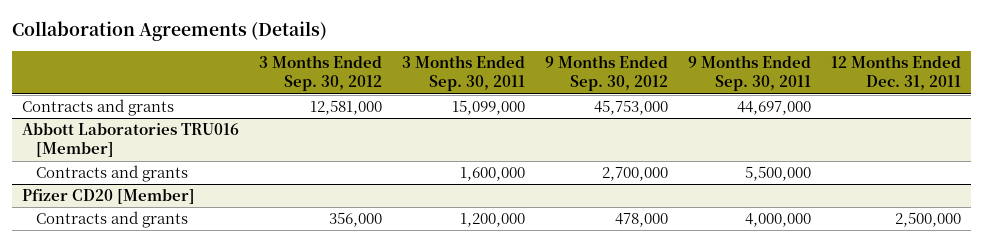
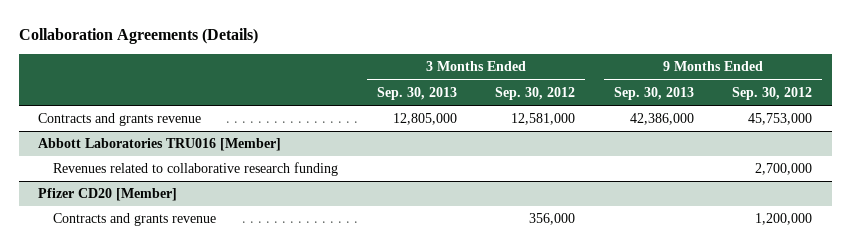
- | 3 Months Ended Sep. 30, 2012 | 3 Months Ended Sep. 30, 2011 | 9 Months Ended Sep. 30, 2012 | 9 Months Ended Sep. 30, 2011 | 12 Months Ended Dec. 31, 2011
+ | 3 Months Ended Sep. 30, 2013 | 3 Months Ended Sep. 30, 2012 | 9 Months Ended Sep. 30, 2013 | 9 Months Ended Sep. 30, 2012
- Contracts and grants | 12,581,000 | 15,099,000 | 45,753,000 | 44,697,000 |
+ Contracts and grants revenue | 12,805,000 | 12,581,000 | 42,386,000 | 45,753,000
@ Abbott Laboratories TRU016 [Member]
- Contracts and grants | | 1,600,000 | 2,700,000 | 5,500,000 |
+ Revenues related to collaborative research funding | | | | 2,700,000
@ Pfizer CD20 [Member]
- Contracts and grants | 356,000 | 1,200,000 | 478,000 | 4,000,000 | 2,500,000
+ Contracts and grants revenue | | 356,000 | | 1,200,000

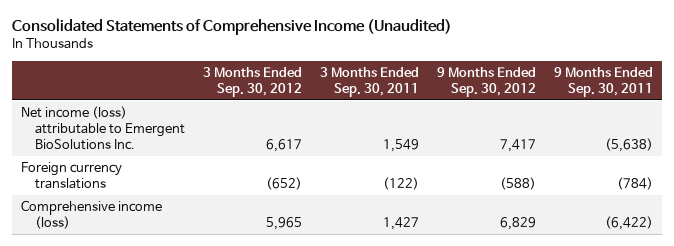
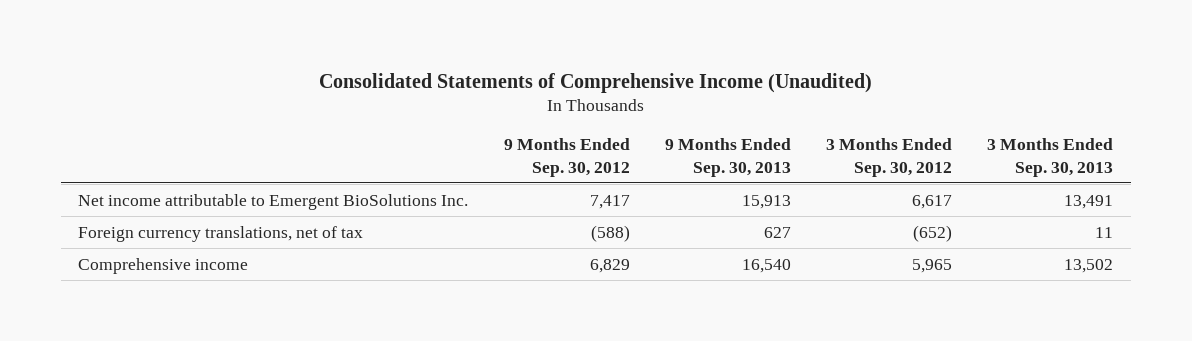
- | 3 Months Ended Sep. 30, 2012 | 3 Months Ended Sep. 30, 2011 | 9 Months Ended Sep. 30, 2012 | 9 Months Ended Sep. 30, 2011
+ | 9 Months Ended Sep. 30, 2012 | 9 Months Ended Sep. 30, 2013 | 3 Months Ended Sep. 30, 2012 | 3 Months Ended Sep. 30, 2013
- Net income (loss) attributable to Emergent BioSolutions Inc. | 6,617 | 1,549 | 7,417 | (5,638)
- Foreign currency translations | (652) | (122) | (588) | (784)
- Comprehensive income (loss) | 5,965 | 1,427 | 6,829 | (6,422)
+ Net income attributable to Emergent BioSolutions Inc. | 7,417 | 15,913 | 6,617 | 13,491
+ Foreign currency translations, net of tax | (588) | 627 | (652) | 11
+ Comprehensive income | 6,829 | 16,540 | 5,965 | 13,502

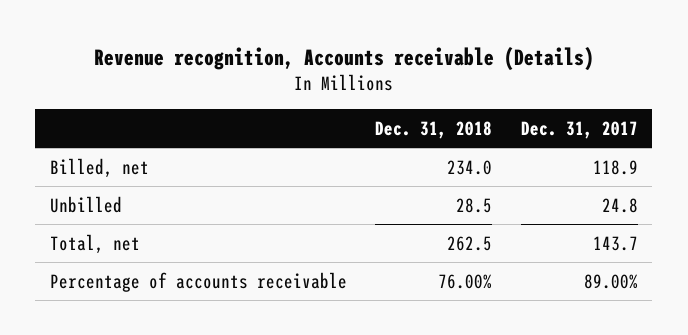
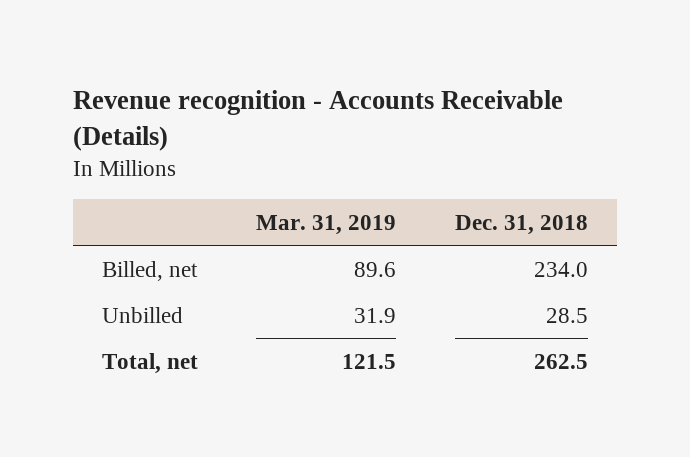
- Revenue recognition, Accounts receivable (Details)
+ Revenue recognition - Accounts Receivable (Details)
- | Dec. 31, 2018 | Dec. 31, 2017
+ | Mar. 31, 2019 | Dec. 31, 2018
- Percentage of accounts receivable | 76.00% | 89.00%

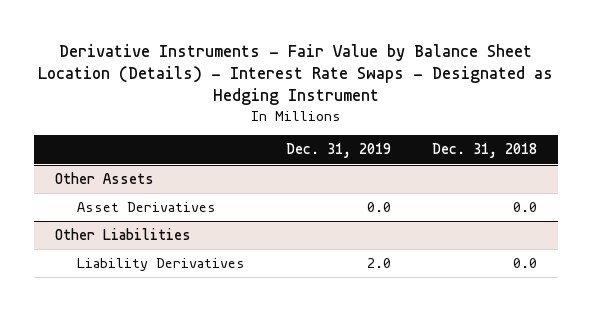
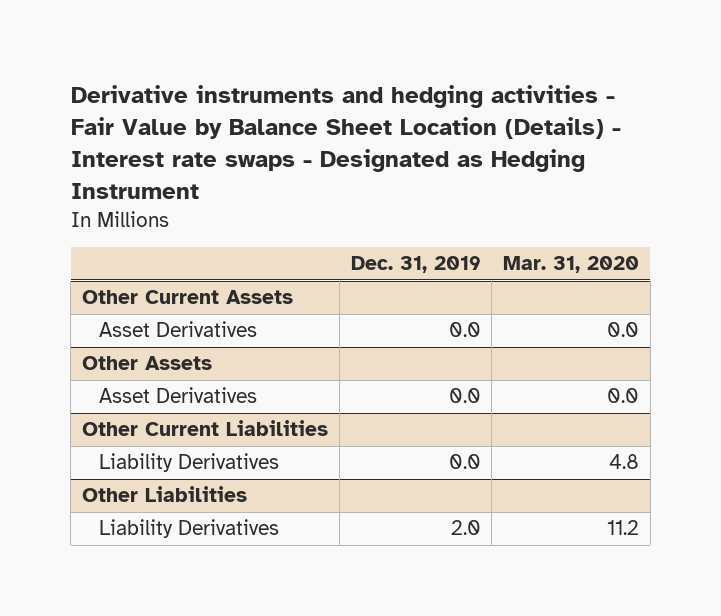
- Derivative Instruments - Fair Value by Balance Sheet Location (Details) - Interest Rate Swaps - Designated as Hedging Instrument
+ Derivative instruments and hedging activities - Fair Value by Balance Sheet Location (Details) - Interest rate swaps - Designated as Hedging Instrument
- | Dec. 31, 2019 | Dec. 31, 2018
+ | Dec. 31, 2019 | Mar. 31, 2020
+ Other Current Assets
+ Asset Derivatives | 0.0 | 0.0
+ Other Current Liabilities
+ Liability Derivatives | 0.0 | 4.8

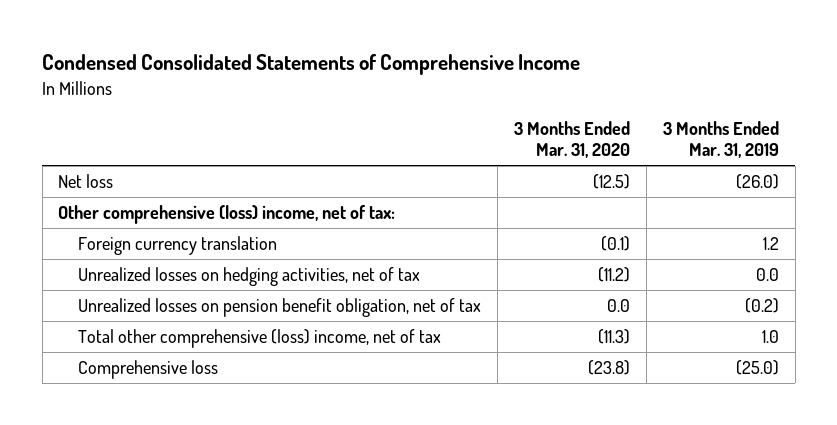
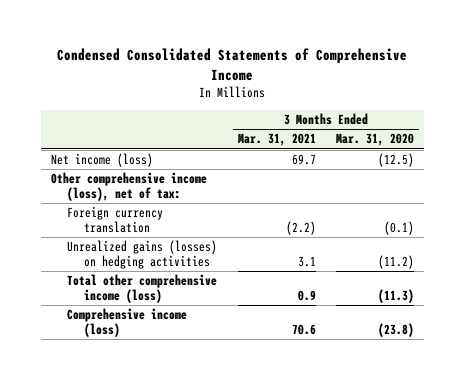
- | 3 Months Ended Mar. 31, 2020 | 3 Months Ended Mar. 31, 2019
+ | 3 Months Ended Mar. 31, 2021 | 3 Months Ended Mar. 31, 2020
- Net loss | (12.5) | (26.0)
- Other comprehensive (loss) income, net of tax:
+ Net income (loss) | 69.7 | (12.5)
+ Other comprehensive income (loss), net of tax:
- Unrealized losses on hedging activities, net of tax | (11.2) | 0.0
- Unrealized losses on pension benefit obligation, net of tax | 0.0 | (0.2)
- Total other comprehensive (loss) income, net of tax | (11.3) | 1.0
- Comprehensive loss | (23.8) | (25.0)
+ Unrealized gains (losses) on hedging activities | 3.1 | (11.2)
+ Total other comprehensive income (loss) | 0.9 | (11.3)
+ Comprehensive income (loss) | 70.6 | (23.8)

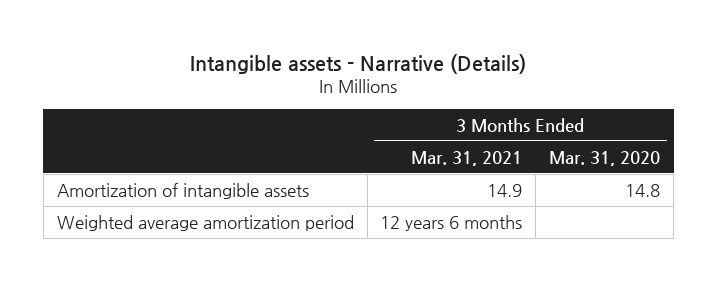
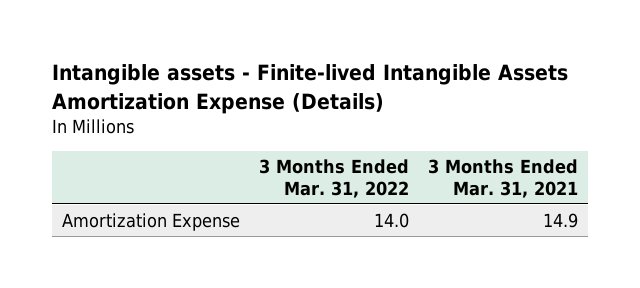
- Intangible assets - Narrative (Details)
+ Intangible assets - Finite-lived Intangible Assets Amortization Expense (Details)
- | 3 Months Ended Mar. 31, 2021 | 3 Months Ended Mar. 31, 2020
+ | 3 Months Ended Mar. 31, 2022 | 3 Months Ended Mar. 31, 2021
- Amortization of intangible assets | 14.9 | 14.8
- Weighted average amortization period | 12 years 6 months |
+ Amortization Expense | 14.0 | 14.9

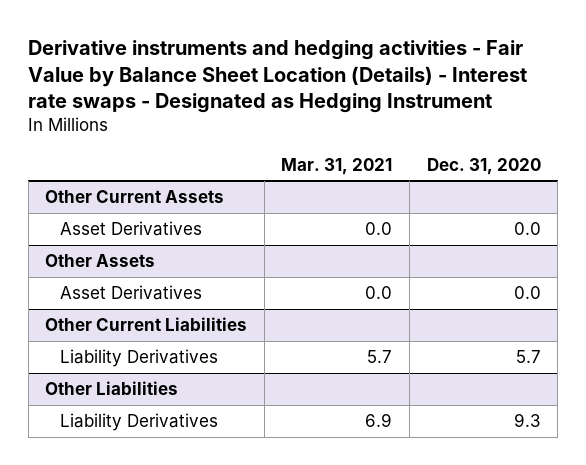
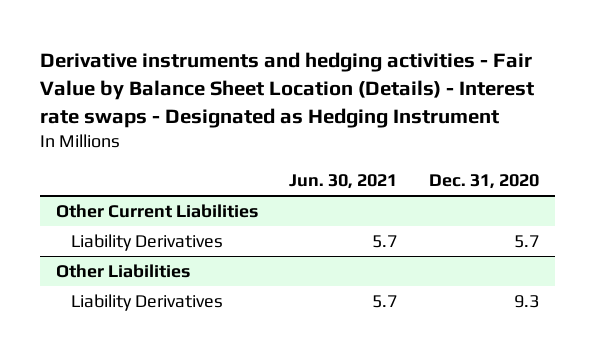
- | Mar. 31, 2021 | Dec. 31, 2020
+ | Jun. 30, 2021 | Dec. 31, 2020
- Other Current Assets
- Asset Derivatives | 0.0 | 0.0
- Other Assets
- Asset Derivatives | 0.0 | 0.0

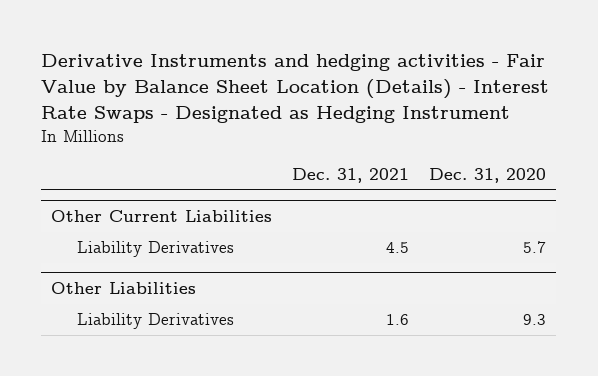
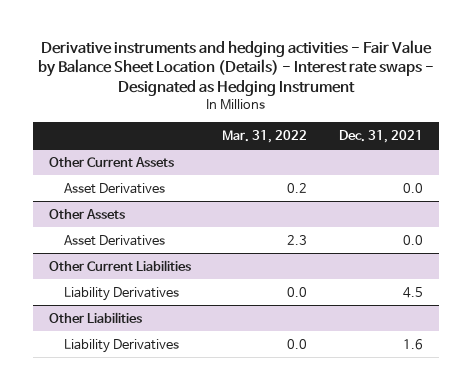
- Derivative Instruments and hedging activities - Fair Value by Balance Sheet Location (Details) - Interest Rate Swaps - Designated as Hedging Instrument
+ Derivative instruments and hedging activities - Fair Value by Balance Sheet Location (Details) - Interest rate swaps - Designated as Hedging Instrument
- | Dec. 31, 2021 | Dec. 31, 2020
+ | Mar. 31, 2022 | Dec. 31, 2021
+ Other Current Assets
+ Asset Derivatives | 0.2 | 0.0
+ Other Assets
+ Asset Derivatives | 2.3 | 0.0

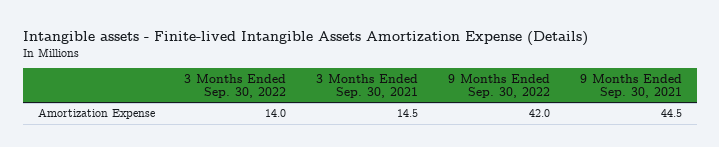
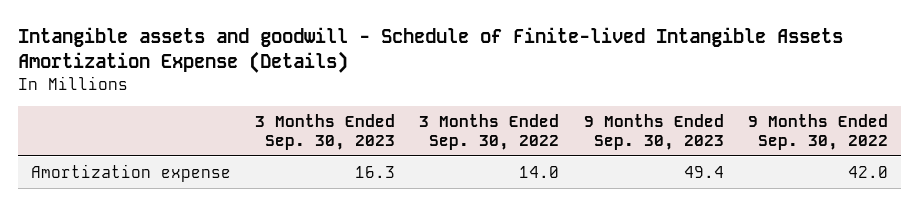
- Intangible assets - Finite-lived Intangible Assets Amortization Expense (Details)
+ Intangible assets and goodwill - Schedule of Finite-lived Intangible Assets Amortization Expense (Details)
- | 3 Months Ended Sep. 30, 2022 | 3 Months Ended Sep. 30, 2021 | 9 Months Ended Sep. 30, 2022 | 9 Months Ended Sep. 30, 2021
+ | 3 Months Ended Sep. 30, 2023 | 3 Months Ended Sep. 30, 2022 | 9 Months Ended Sep. 30, 2023 | 9 Months Ended Sep. 30, 2022
- Amortization Expense | 14.0 | 14.5 | 42.0 | 44.5
+ Amortization expense | 16.3 | 14.0 | 49.4 | 42.0

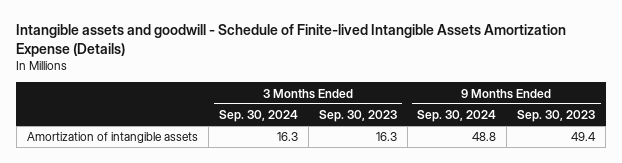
- | 3 Months Ended Sep. 30, 2023 | 3 Months Ended Sep. 30, 2022 | 9 Months Ended Sep. 30, 2023 | 9 Months Ended Sep. 30, 2022
+ | 3 Months Ended Sep. 30, 2024 | 3 Months Ended Sep. 30, 2023 | 9 Months Ended Sep. 30, 2024 | 9 Months Ended Sep. 30, 2023
- Amortization expense | 16.3 | 14.0 | 49.4 | 42.0
+ Amortization of intangible assets | 16.3 | 16.3 | 48.8 | 49.4

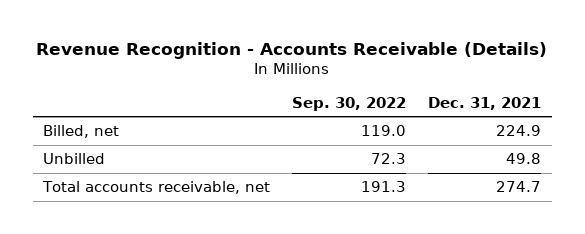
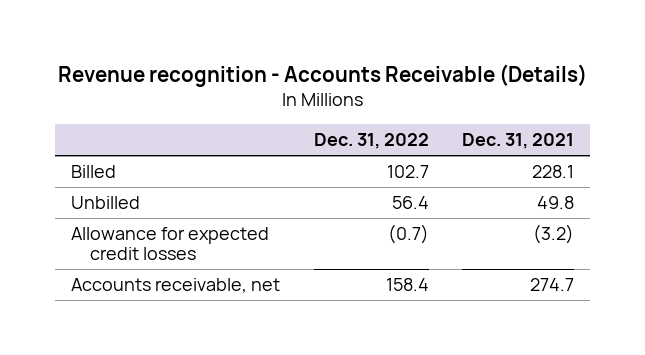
- Revenue Recognition - Accounts Receivable (Details)
+ Revenue recognition - Accounts Receivable (Details)
- | Sep. 30, 2022 | Dec. 31, 2021
+ | Dec. 31, 2022 | Dec. 31, 2021
- Billed, net | 119.0 | 224.9
+ Billed | 102.7 | 228.1
- Total accounts receivable, net | 191.3 | 274.7
+ Allowance for expected credit losses | (0.7) | (3.2)
+ Accounts receivable, net | 158.4 | 274.7

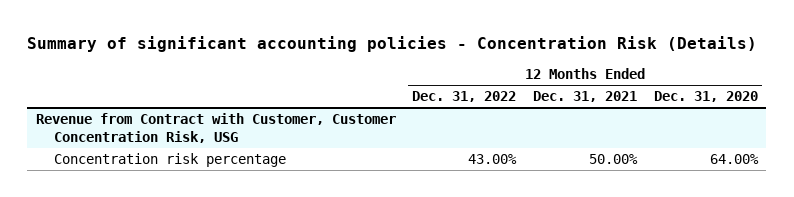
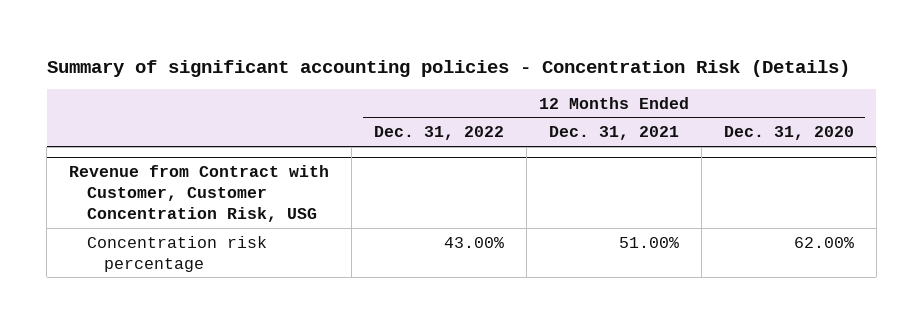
@ Revenue from Contract with Customer, Customer Concentration Risk, USG
- Concentration risk percentage | 43.00% | 50.00% | 64.00%
+ Concentration risk percentage | 43.00% | 51.00% | 62.00%

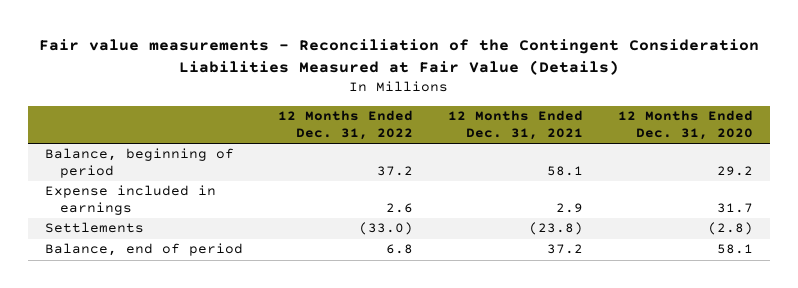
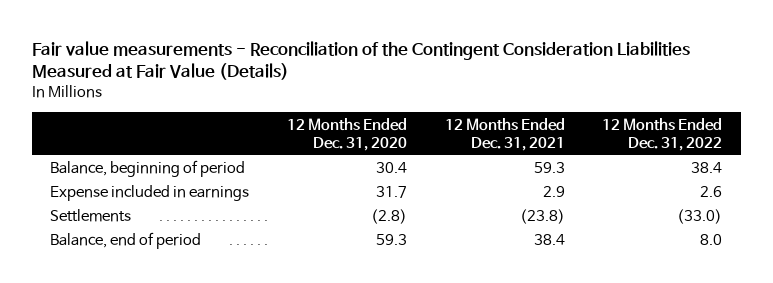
- | 12 Months Ended Dec. 31, 2022 | 12 Months Ended Dec. 31, 2021 | 12 Months Ended Dec. 31, 2020
+ | 12 Months Ended Dec. 31, 2020 | 12 Months Ended Dec. 31, 2021 | 12 Months Ended Dec. 31, 2022
- Balance, beginning of period | 37.2 | 58.1 | 29.2
+ Balance, beginning of period | 30.4 | 59.3 | 38.4
- Balance, end of period | 6.8 | 37.2 | 58.1
+ Balance, end of period | 59.3 | 38.4 | 8.0

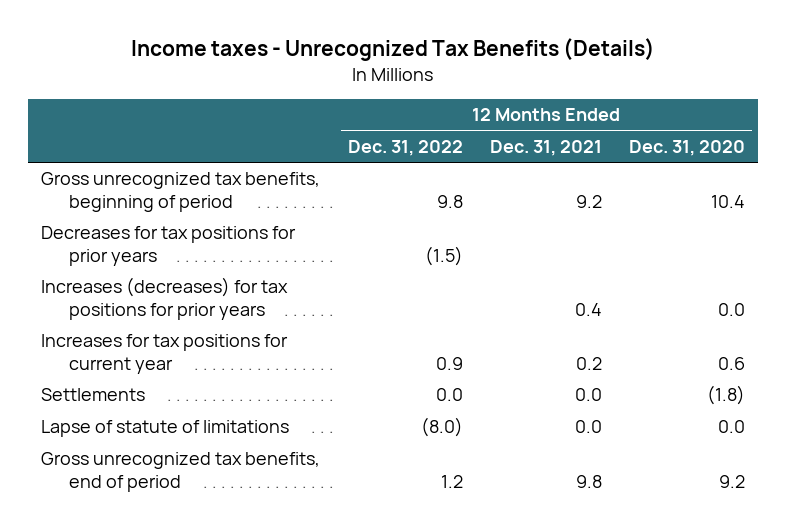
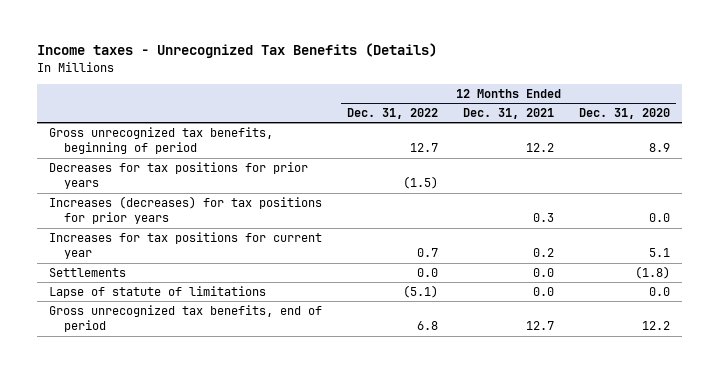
- Gross unrecognized tax benefits, beginning of period | 9.8 | 9.2 | 10.4
+ Gross unrecognized tax benefits, beginning of period | 12.7 | 12.2 | 8.9
- Increases (decreases) for tax positions for prior years | | 0.4 | 0.0
- Increases for tax positions for current year | 0.9 | 0.2 | 0.6
+ Increases (decreases) for tax positions for prior years | | 0.3 | 0.0
+ Increases for tax positions for current year | 0.7 | 0.2 | 5.1
- Lapse of statute of limitations | (8.0) | 0.0 | 0.0
- Gross unrecognized tax benefits, end of period | 1.2 | 9.8 | 9.2
+ Lapse of statute of limitations | (5.1) | 0.0 | 0.0
+ Gross unrecognized tax benefits, end of period | 6.8 | 12.7 | 12.2

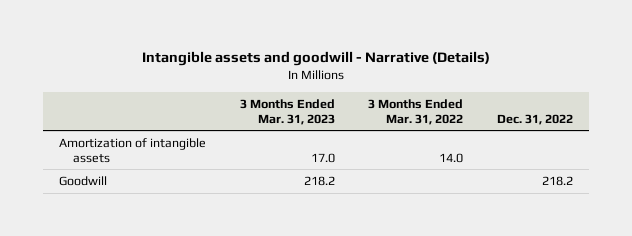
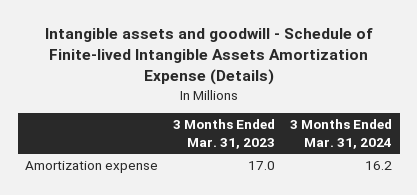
- Intangible assets and goodwill - Narrative (Details)
+ Intangible assets and goodwill - Schedule of Finite-lived Intangible Assets Amortization Expense (Details)
- | 3 Months Ended Mar. 31, 2023 | 3 Months Ended Mar. 31, 2022 | Dec. 31, 2022
+ | 3 Months Ended Mar. 31, 2023 | 3 Months Ended Mar. 31, 2024
- Amortization of intangible assets | 17.0 | 14.0 |
- Goodwill | 218.2 | | 218.2
+ Amortization expense | 17.0 | 16.2

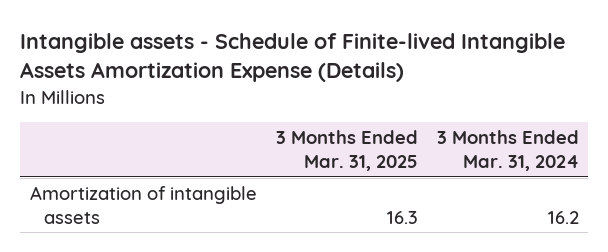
- Intangible assets and goodwill - Schedule of Finite-lived Intangible Assets Amortization Expense (Details)
+ Intangible assets - Schedule of Finite-lived Intangible Assets Amortization Expense (Details)
- | 3 Months Ended Mar. 31, 2023 | 3 Months Ended Mar. 31, 2024
+ | 3 Months Ended Mar. 31, 2025 | 3 Months Ended Mar. 31, 2024
- Amortization expense | 17.0 | 16.2
+ Amortization of intangible assets | 16.3 | 16.2

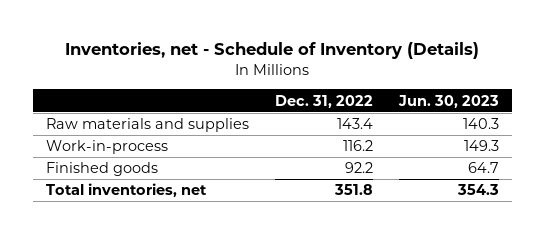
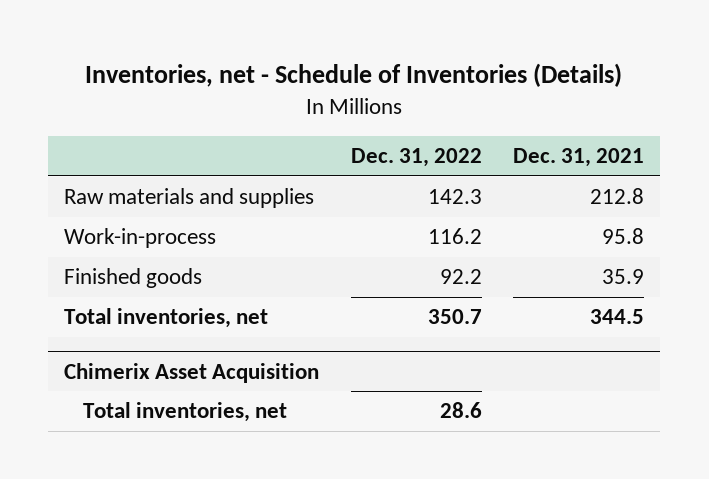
- Inventories, net - Schedule of Inventory (Details)
+ Inventories, net - Schedule of Inventories (Details)
- | Dec. 31, 2022 | Jun. 30, 2023
+ | Dec. 31, 2022 | Dec. 31, 2021
- Raw materials and supplies | 143.4 | 140.3
+ Raw materials and supplies | 142.3 | 212.8
- Total inventories, net | 351.8 | 354.3
+ Total inventories, net | 350.7 | 344.5
+ Chimerix Asset Acquisition
+ Total inventories, net | 28.6 |

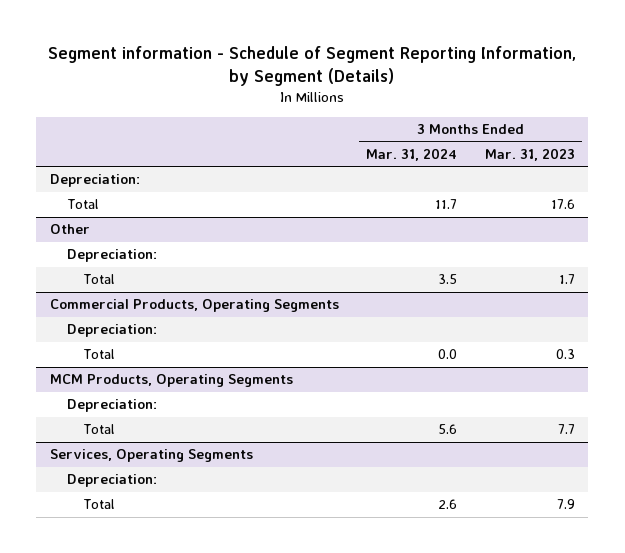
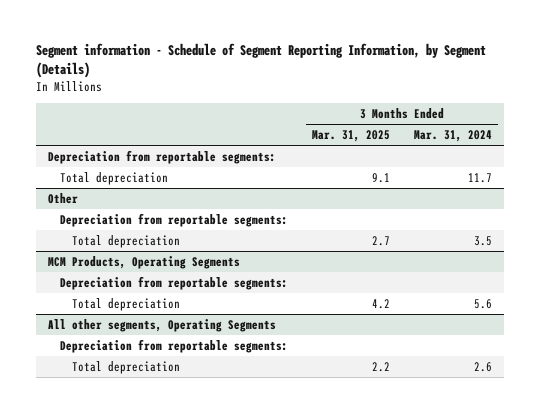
- | 3 Months Ended Mar. 31, 2024 | 3 Months Ended Mar. 31, 2023
+ | 3 Months Ended Mar. 31, 2025 | 3 Months Ended Mar. 31, 2024
- Depreciation:
- Total | 11.7 | 17.6
+ Depreciation from reportable segments:
+ Total depreciation | 9.1 | 11.7
@ Other
- Depreciation:
- Total | 3.5 | 1.7
- Commercial Products, Operating Segments
- Depreciation:
- Total | 0.0 | 0.3
@ Other
+ Depreciation from reportable segments:
+ Total depreciation | 2.7 | 3.5
@ MCM Products, Operating Segments
- Depreciation:
- Total | 5.6 | 7.7
- Services, Operating Segments
- Depreciation:
- Total | 2.6 | 7.9
@ MCM Products, Operating Segments
+ Depreciation from reportable segments:
+ Total depreciation | 4.2 | 5.6
+ All other segments, Operating Segments
+ Depreciation from reportable segments:
+ Total depreciation | 2.2 | 2.6

